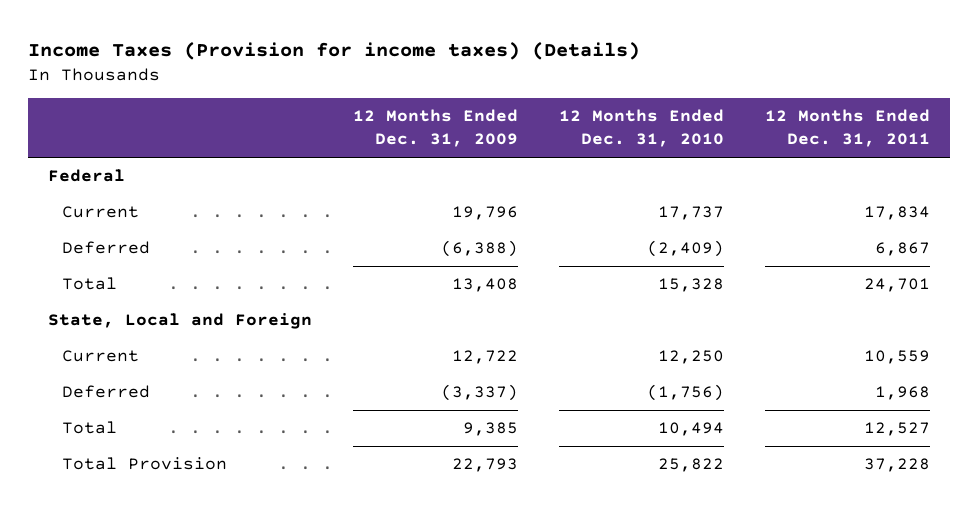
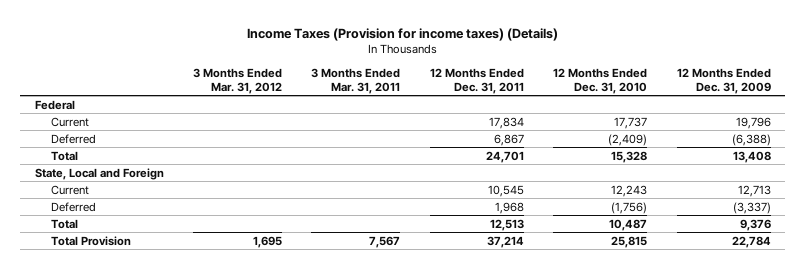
- | 12 Months Ended Dec. 31, 2009 | 12 Months Ended Dec. 31, 2010 | 12 Months Ended Dec. 31, 2011
+ | 3 Months Ended Mar. 31, 2012 | 3 Months Ended Mar. 31, 2011 | 12 Months Ended Dec. 31, 2011 | 12 Months Ended Dec. 31, 2010 | 12 Months Ended Dec. 31, 2009
- Current | 12,722 | 12,250 | 10,559
+ Current | | | 10,545 | 12,243 | 12,713
- Total | 9,385 | 10,494 | 12,527
- Total Provision | 22,793 | 25,822 | 37,228
+ Total | | | 12,513 | 10,487 | 9,376
+ Total Provision | 1,695 | 7,567 | 37,214 | 25,815 | 22,784

